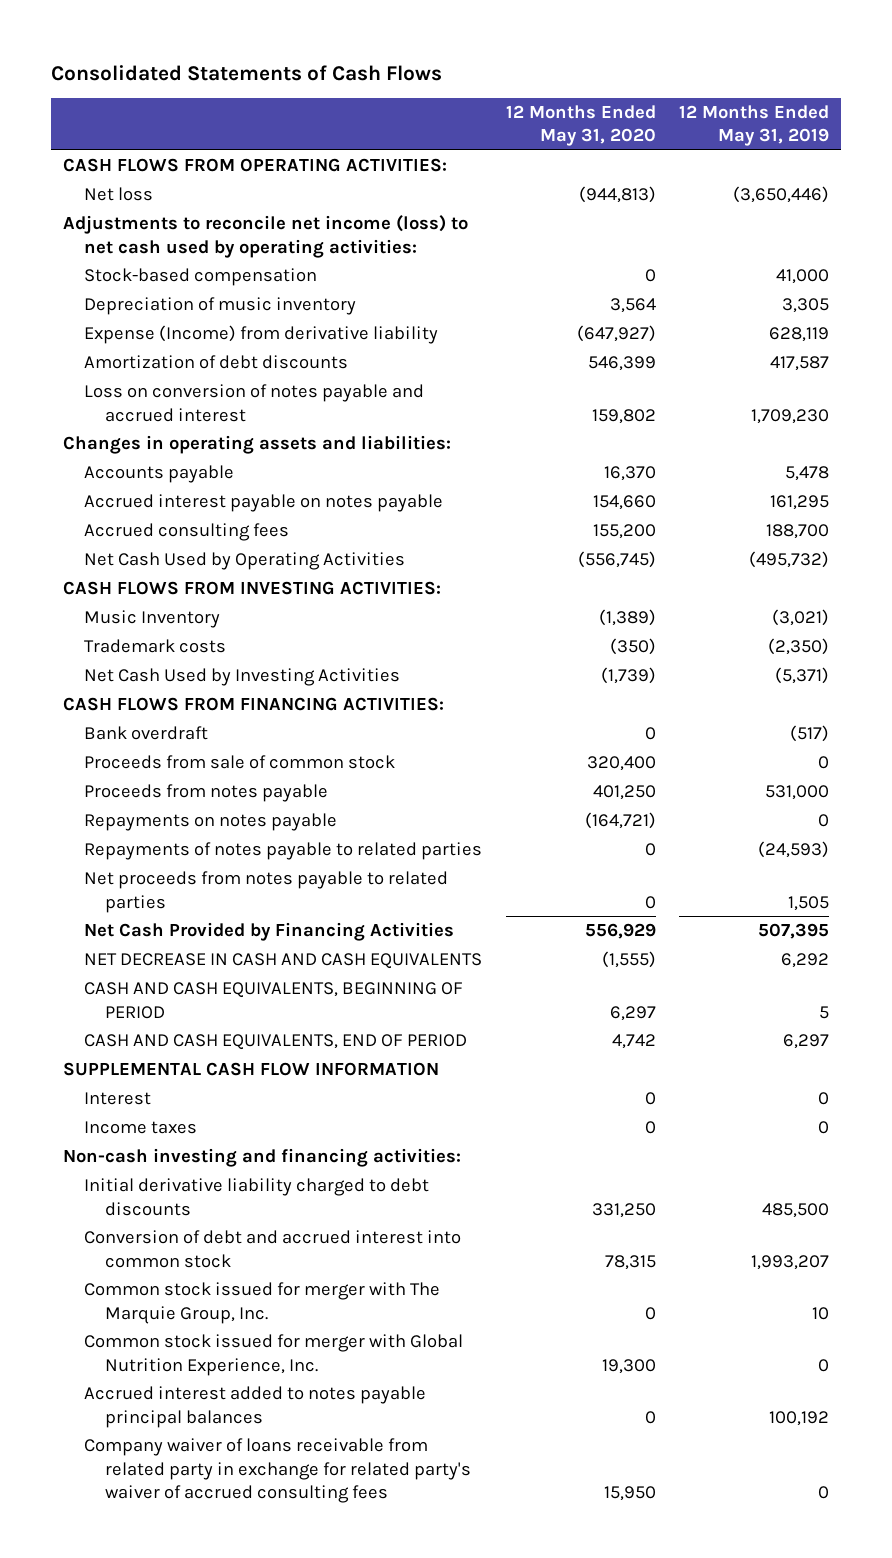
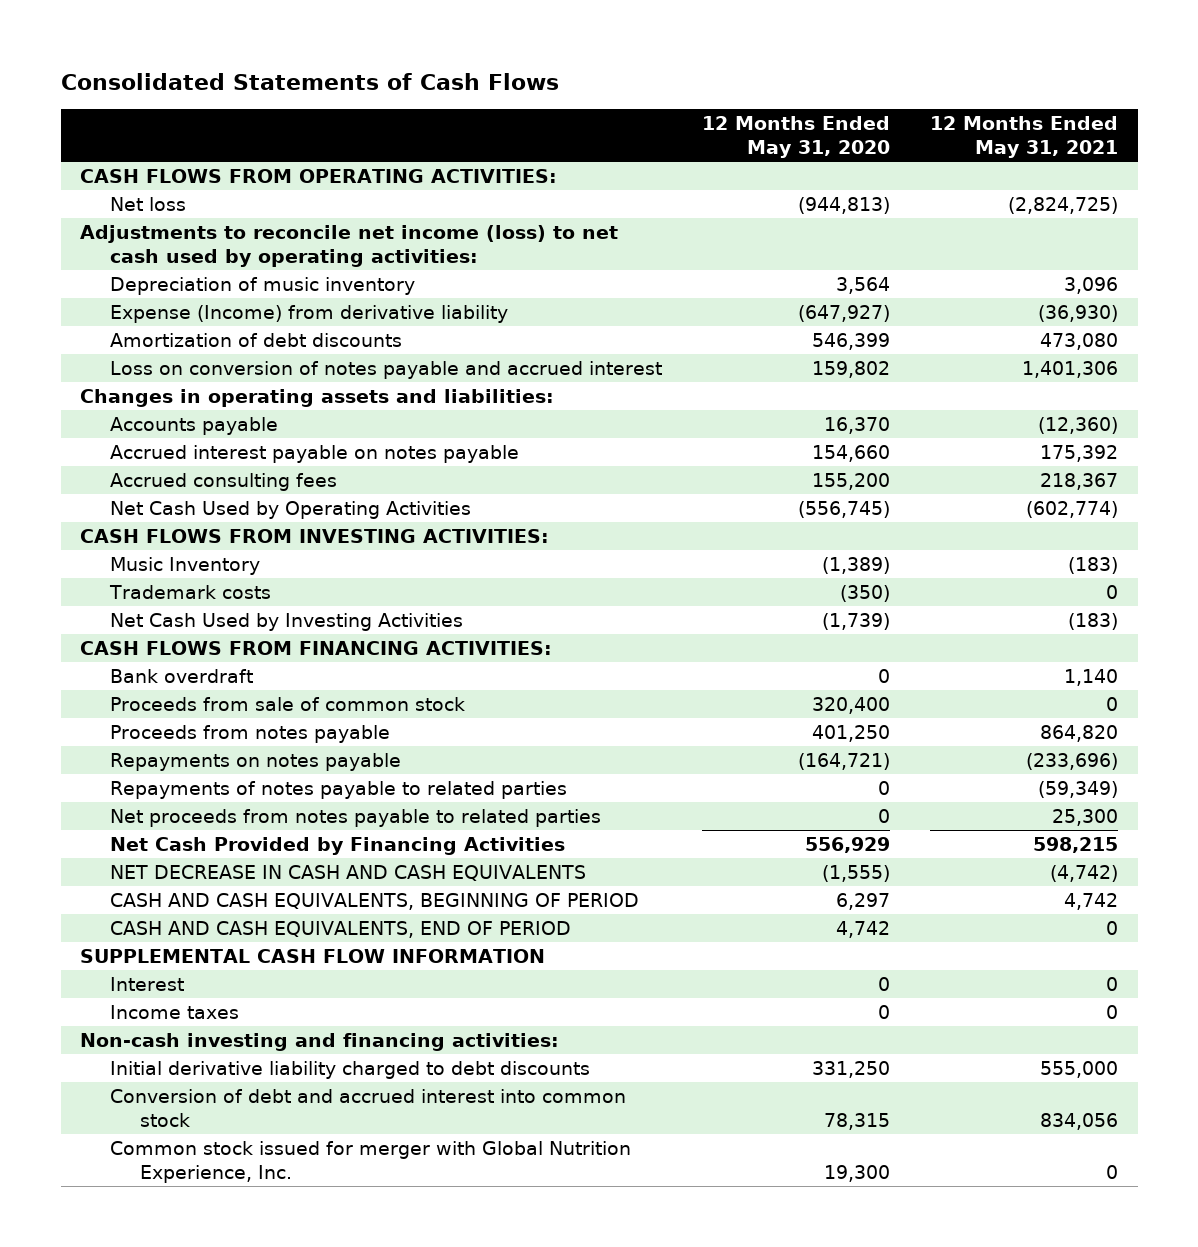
- | 12 Months Ended May 31, 2020 | 12 Months Ended May 31, 2019
+ | 12 Months Ended May 31, 2020 | 12 Months Ended May 31, 2021
- Stock-based compensation | 0 | 41,000
- Common stock issued for merger with The Marquie Group, Inc. | 0 | 10
- Accrued interest added to notes payable principal balances | 0 | 100,192
- Company waiver of loans receivable from related party in exchange for related party's waiver of accrued consulting fees | 15,950 | 0

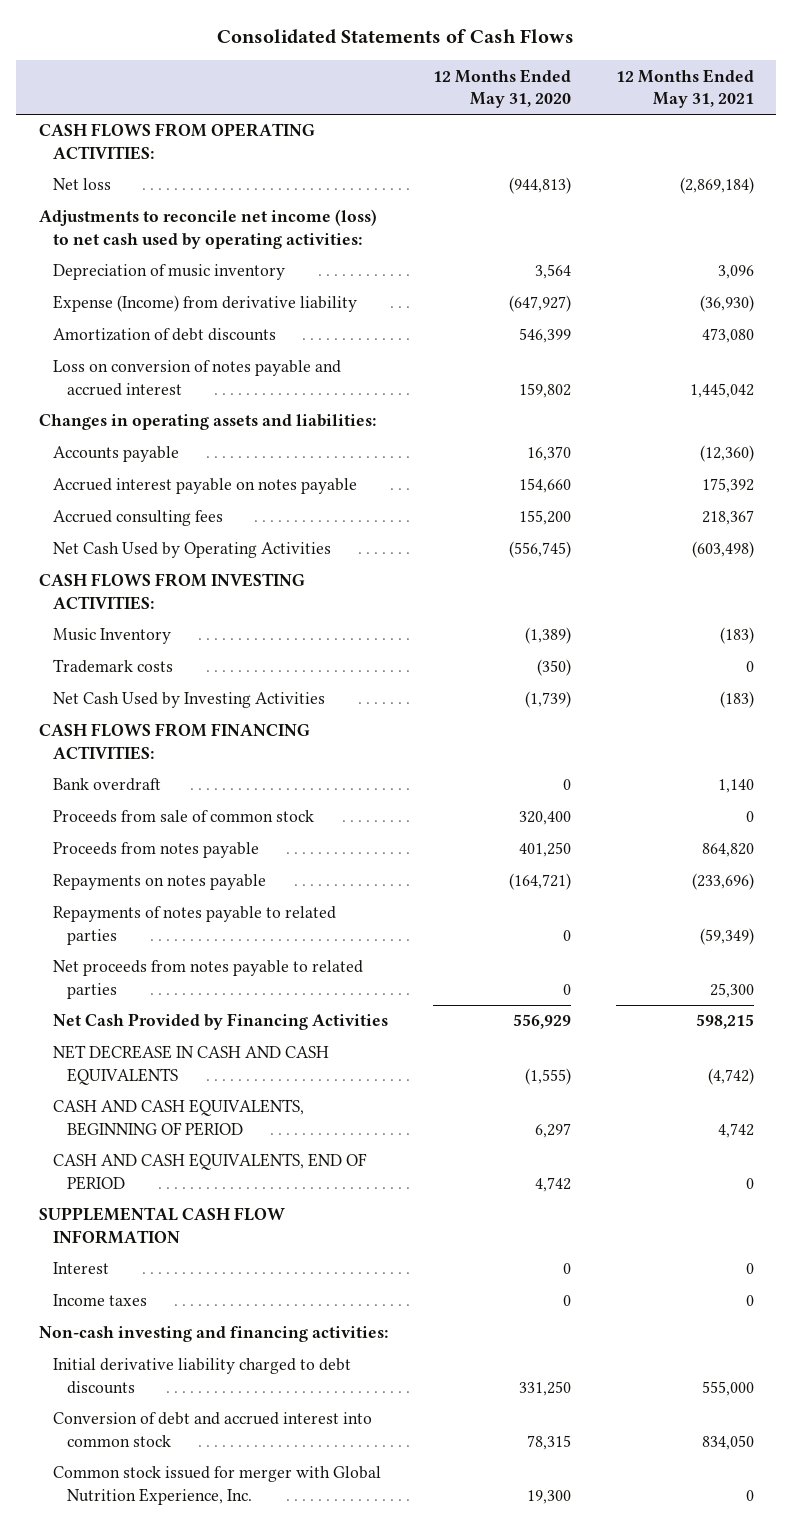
- Net loss | (944,813) | (2,824,725)
+ Net loss | (944,813) | (2,869,184)
- Loss on conversion of notes payable and accrued interest | 159,802 | 1,401,306
+ Loss on conversion of notes payable and accrued interest | 159,802 | 1,445,042
- Net Cash Used by Operating Activities | (556,745) | (602,774)
+ Net Cash Used by Operating Activities | (556,745) | (603,498)
- Conversion of debt and accrued interest into common stock | 78,315 | 834,056
+ Conversion of debt and accrued interest into common stock | 78,315 | 834,050

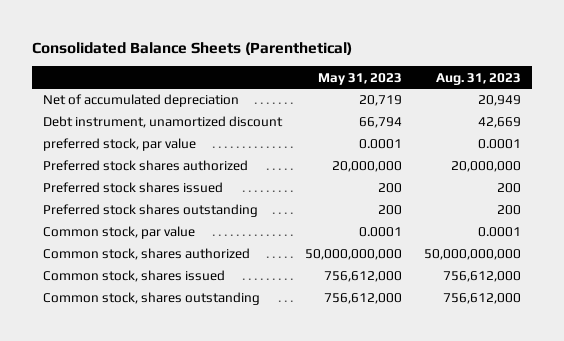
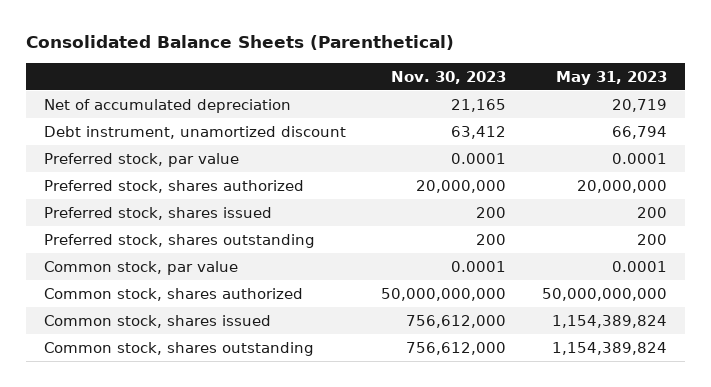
- | May 31, 2023 | Aug. 31, 2023
+ | Nov. 30, 2023 | May 31, 2023
- preferred stock, par value | 0.0001 | 0.0001
- Preferred stock shares authorized | 20,000,000 | 20,000,000
- Preferred stock shares issued | 200 | 200
- Preferred stock shares outstanding | 200 | 200
+ Preferred stock, par value | 0.0001 | 0.0001
+ Preferred stock, shares authorized | 20,000,000 | 20,000,000
+ Preferred stock, shares issued | 200 | 200
+ Preferred stock, shares outstanding | 200 | 200
- Common stock, shares issued | 756,612,000 | 756,612,000
- Common stock, shares outstanding | 756,612,000 | 756,612,000
+ Common stock, shares issued | 756,612,000 | 1,154,389,824
+ Common stock, shares outstanding | 756,612,000 | 1,154,389,824

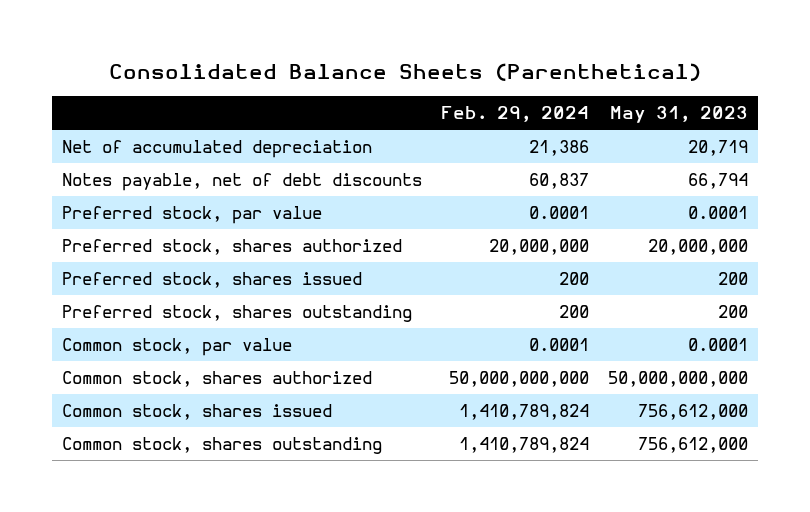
- | Nov. 30, 2023 | May 31, 2023
+ | Feb. 29, 2024 | May 31, 2023
- Debt instrument, unamortized discount | 63,412 | 66,794
+ Notes payable, net of debt discounts | 60,837 | 66,794
- Common stock, shares issued | 756,612,000 | 1,154,389,824
- Common stock, shares outstanding | 756,612,000 | 1,154,389,824
+ Common stock, shares issued | 1,410,789,824 | 756,612,000
+ Common stock, shares outstanding | 1,410,789,824 | 756,612,000

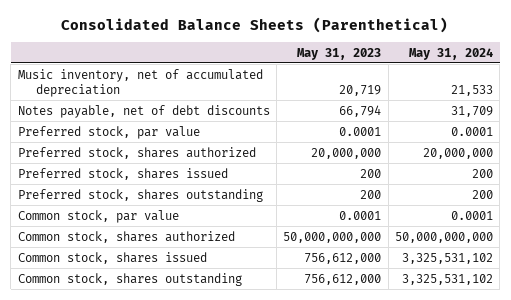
- | Feb. 29, 2024 | May 31, 2023
+ | May 31, 2023 | May 31, 2024
- Net of accumulated depreciation | 21,386 | 20,719
+ Music inventory, net of accumulated depreciation | 20,719 | 21,533

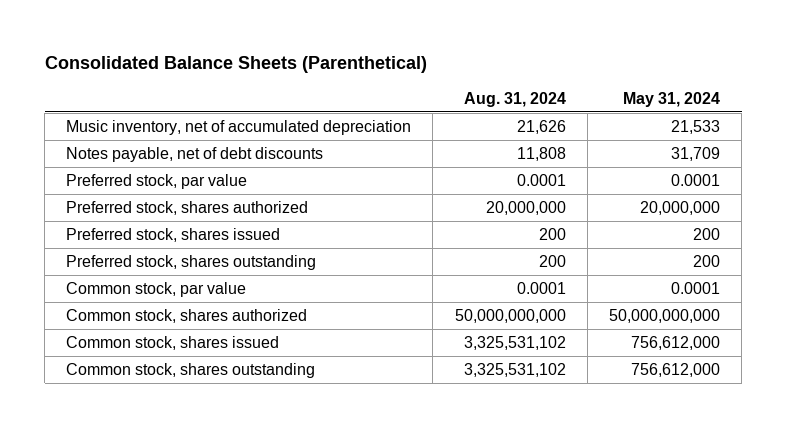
- | May 31, 2023 | May 31, 2024
+ | Aug. 31, 2024 | May 31, 2024
- Common stock, shares issued | 756,612,000 | 3,325,531,102
- Common stock, shares outstanding | 756,612,000 | 3,325,531,102
+ Common stock, shares issued | 3,325,531,102 | 756,612,000
+ Common stock, shares outstanding | 3,325,531,102 | 756,612,000

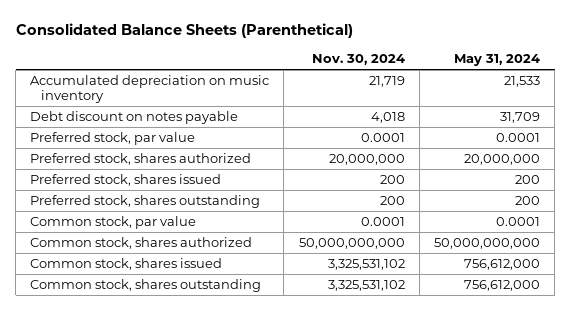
- | Aug. 31, 2024 | May 31, 2024
+ | Nov. 30, 2024 | May 31, 2024
- Music inventory, net of accumulated depreciation | 21,626 | 21,533
- Notes payable, net of debt discounts | 11,808 | 31,709
+ Accumulated depreciation on music inventory | 21,719 | 21,533
+ Debt discount on notes payable | 4,018 | 31,709

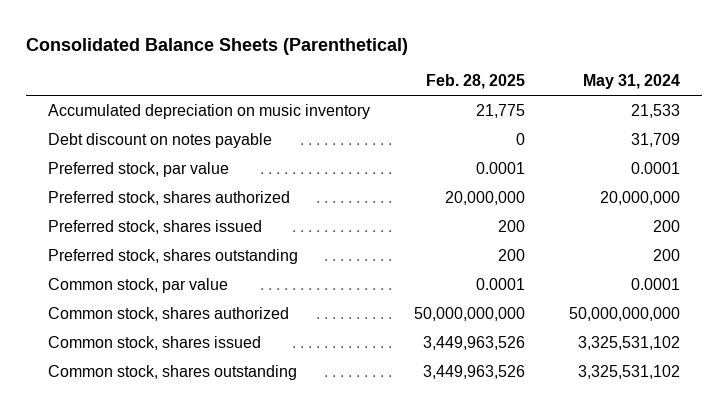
- | Nov. 30, 2024 | May 31, 2024
+ | Feb. 28, 2025 | May 31, 2024
- Common stock, shares issued | 3,325,531,102 | 756,612,000
- Common stock, shares outstanding | 3,325,531,102 | 756,612,000
+ Common stock, shares issued | 3,449,963,526 | 3,325,531,102
+ Common stock, shares outstanding | 3,449,963,526 | 3,325,531,102

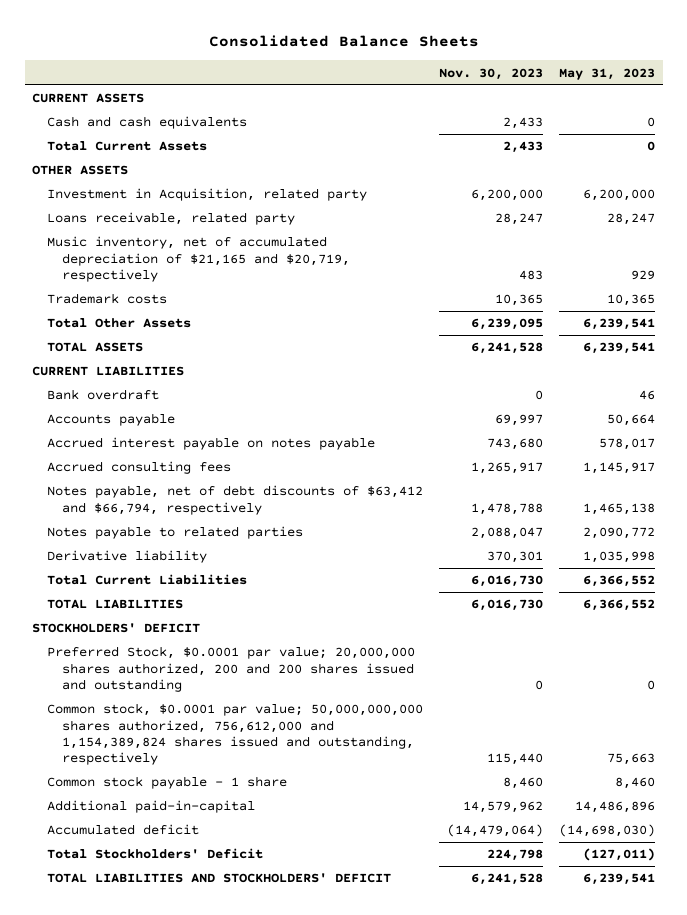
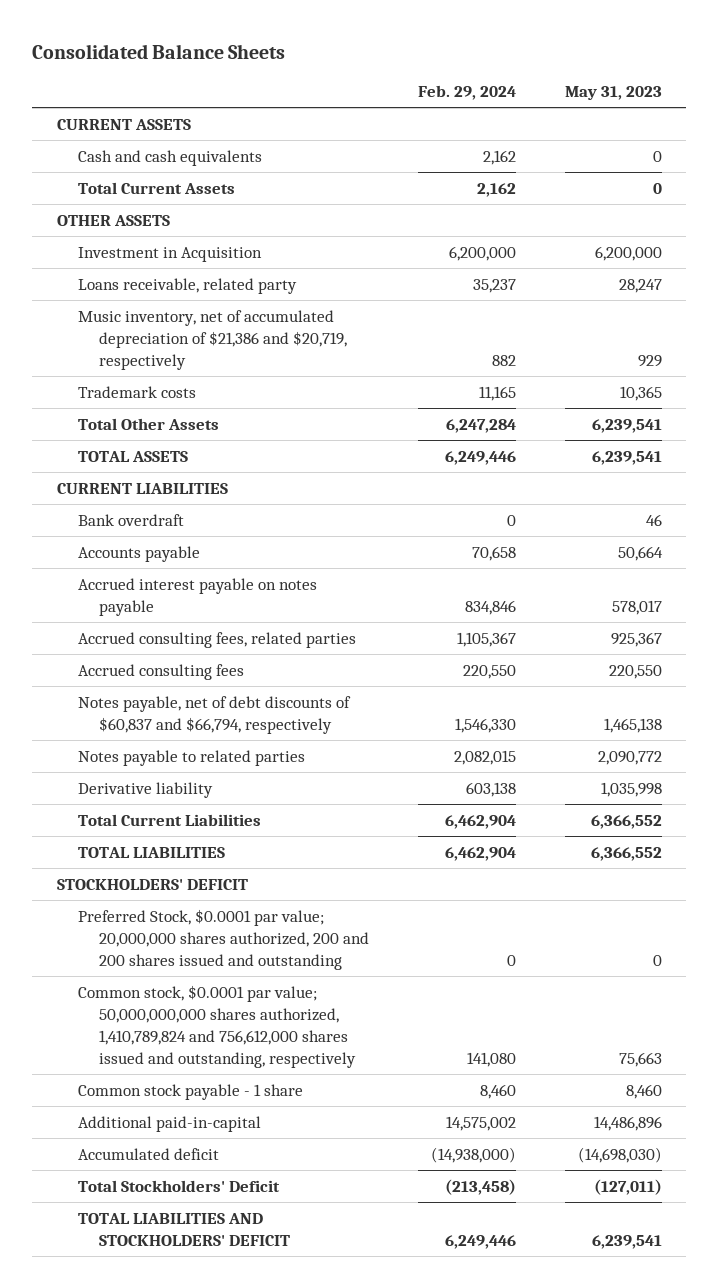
- | Nov. 30, 2023 | May 31, 2023
+ | Feb. 29, 2024 | May 31, 2023
- Investment in Acquisition, related party | 6,200,000 | 6,200,000
+ Investment in Acquisition | 6,200,000 | 6,200,000
- Music inventory, net of accumulated depreciation of $21,165 and $20,719, respectively | 483 | 929
+ Music inventory, net of accumulated depreciation of $21,386 and $20,719, respectively | 882 | 929
- Accrued consulting fees | 1,265,917 | 1,145,917
- Notes payable, net of debt discounts of $63,412 and $66,794, respectively | 1,478,788 | 1,465,138
+ Accrued consulting fees, related parties | 1,105,367 | 925,367
+ Accrued consulting fees | 220,550 | 220,550
+ Notes payable, net of debt discounts of $60,837 and $66,794, respectively | 1,546,330 | 1,465,138
- Common stock, $0.0001 par value; 50,000,000,000 shares authorized, 756,612,000 and 1,154,389,824 shares issued and outstanding, respectively | 115,440 | 75,663
+ Common stock, $0.0001 par value; 50,000,000,000 shares authorized, 1,410,789,824 and 756,612,000 shares issued and outstanding, respectively | 141,080 | 75,663

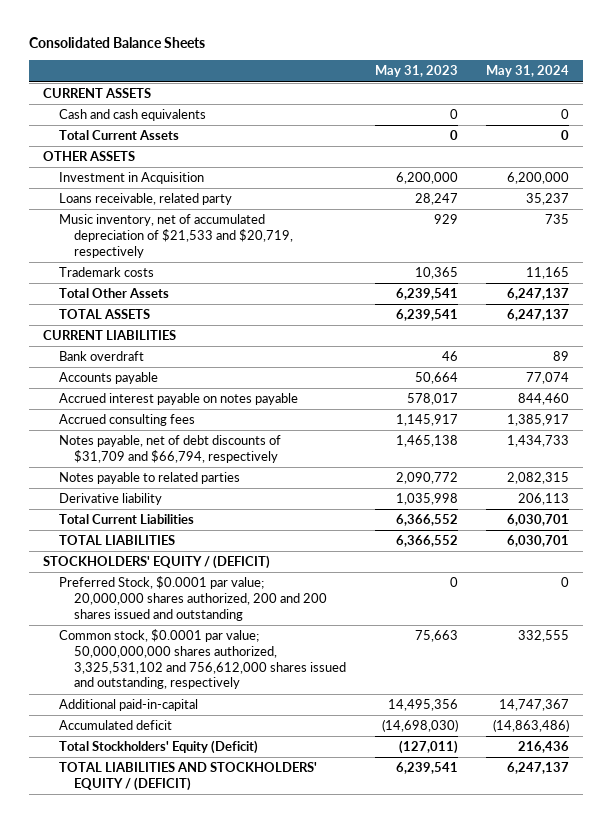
- | Feb. 29, 2024 | May 31, 2023
+ | May 31, 2023 | May 31, 2024
- Music inventory, net of accumulated depreciation of $21,386 and $20,719, respectively | 882 | 929
+ Music inventory, net of accumulated depreciation of $21,533 and $20,719, respectively | 929 | 735
- Accrued consulting fees, related parties | 1,105,367 | 925,367
- Accrued consulting fees | 220,550 | 220,550
- Notes payable, net of debt discounts of $60,837 and $66,794, respectively | 1,546,330 | 1,465,138
+ Accrued consulting fees | 1,145,917 | 1,385,917
+ Notes payable, net of debt discounts of $31,709 and $66,794, respectively | 1,465,138 | 1,434,733
- STOCKHOLDERS' DEFICIT
+ STOCKHOLDERS' EQUITY / (DEFICIT)
- Common stock, $0.0001 par value; 50,000,000,000 shares authorized, 1,410,789,824 and 756,612,000 shares issued and outstanding, respectively | 141,080 | 75,663
- Common stock payable - 1 share | 8,460 | 8,460
- Additional paid-in-capital | 14,575,002 | 14,486,896
+ Common stock, $0.0001 par value; 50,000,000,000 shares authorized, 3,325,531,102 and 756,612,000 shares issued and outstanding, respectively | 75,663 | 332,555
+ Additional paid-in-capital | 14,495,356 | 14,747,367
- Total Stockholders' Deficit | (213,458) | (127,011)
- TOTAL LIABILITIES AND STOCKHOLDERS' DEFICIT | 6,249,446 | 6,239,541
+ Total Stockholders' Equity (Deficit) | (127,011) | 216,436
+ TOTAL LIABILITIES AND STOCKHOLDERS' EQUITY / (DEFICIT) | 6,239,541 | 6,247,137

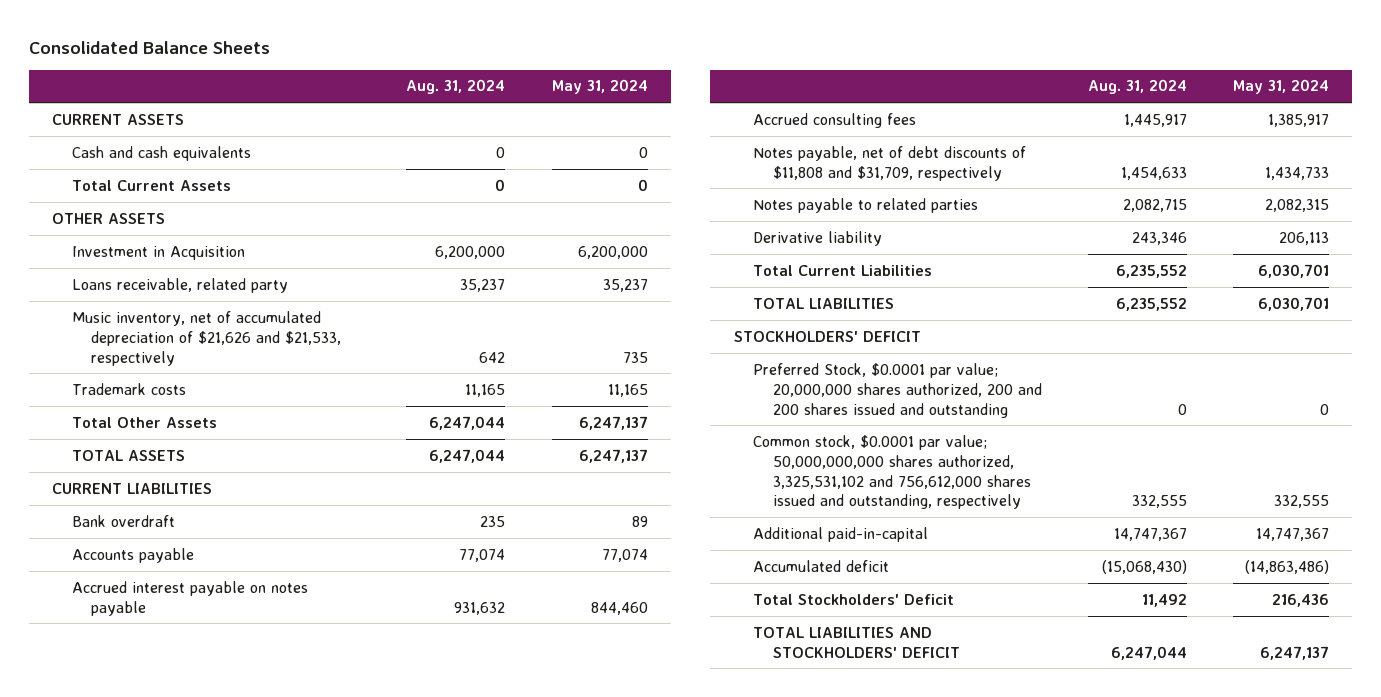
- | May 31, 2023 | May 31, 2024
+ | Aug. 31, 2024 | May 31, 2024
- Music inventory, net of accumulated depreciation of $21,533 and $20,719, respectively | 929 | 735
+ Music inventory, net of accumulated depreciation of $21,626 and $21,533, respectively | 642 | 735
- Notes payable, net of debt discounts of $31,709 and $66,794, respectively | 1,465,138 | 1,434,733
+ Notes payable, net of debt discounts of $11,808 and $31,709, respectively | 1,454,633 | 1,434,733
- STOCKHOLDERS' EQUITY / (DEFICIT)
+ STOCKHOLDERS' DEFICIT
- Total Stockholders' Equity (Deficit) | (127,011) | 216,436
- TOTAL LIABILITIES AND STOCKHOLDERS' EQUITY / (DEFICIT) | 6,239,541 | 6,247,137
+ Total Stockholders' Deficit | 11,492 | 216,436
+ TOTAL LIABILITIES AND STOCKHOLDERS' DEFICIT | 6,247,044 | 6,247,137

